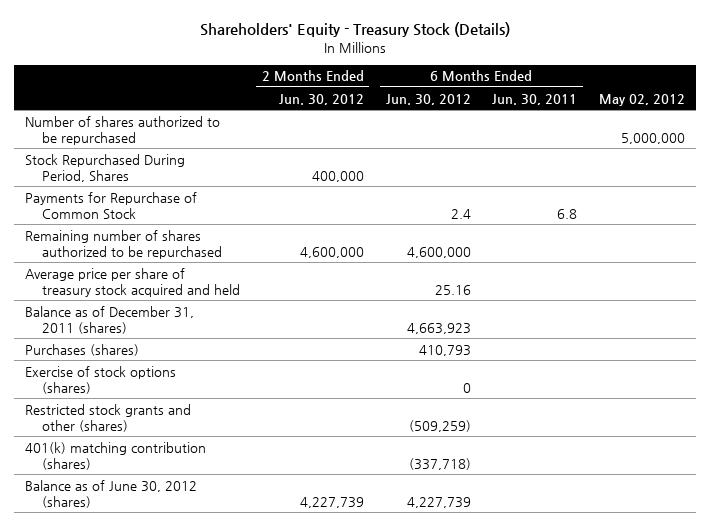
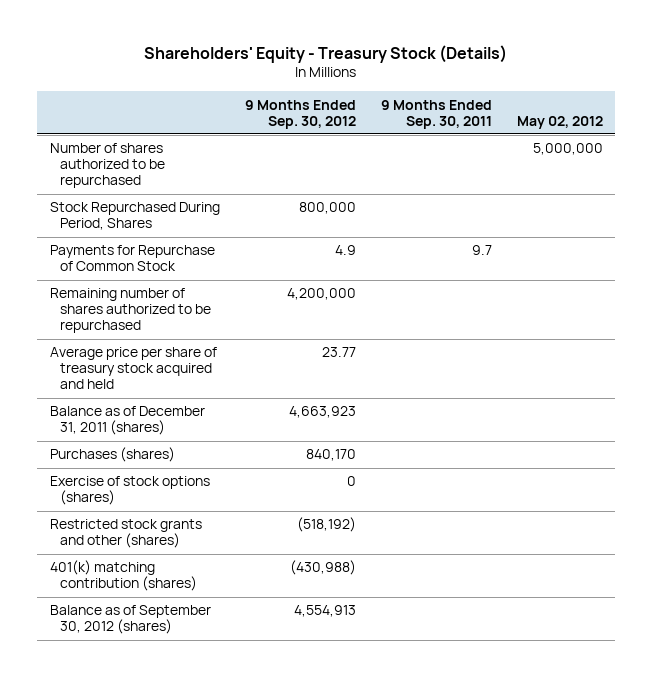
- | 2 Months Ended Jun. 30, 2012 | 6 Months Ended Jun. 30, 2012 | 6 Months Ended Jun. 30, 2011 | May 02, 2012
+ | 9 Months Ended Sep. 30, 2012 | 9 Months Ended Sep. 30, 2011 | May 02, 2012
- Balance as of June 30, 2012 (shares) | 4,227,739 | 4,227,739 | |
+ Balance as of September 30, 2012 (shares) | 4,554,913 | |

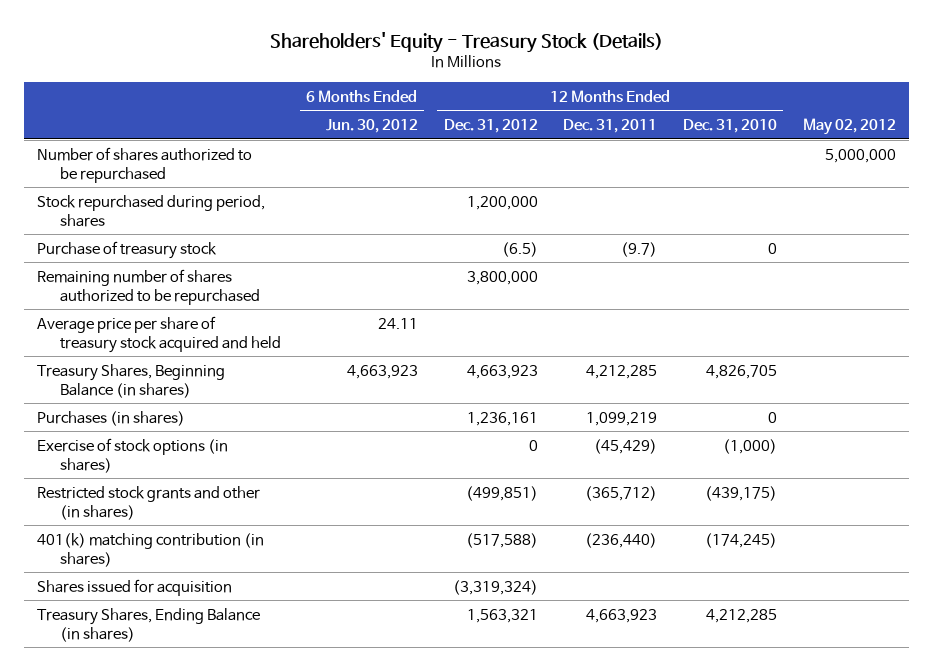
- | 9 Months Ended Sep. 30, 2012 | 9 Months Ended Sep. 30, 2011 | May 02, 2012
+ | 6 Months Ended Jun. 30, 2012 | 12 Months Ended Dec. 31, 2012 | 12 Months Ended Dec. 31, 2011 | 12 Months Ended Dec. 31, 2010 | May 02, 2012
- Stock Repurchased During Period, Shares | 800,000 | |
- Payments for Repurchase of Common Stock | 4.9 | 9.7 |
+ Stock repurchased during period, shares | | 1,200,000 | | |
+ Purchase of treasury stock | | (6.5) | (9.7) | 0 |
- Balance as of December 31, 2011 (shares) | 4,663,923 | |
- Purchases (shares) | 840,170 | |
- Exercise of stock options (shares) | 0 | |
- Restricted stock grants and other (shares) | (518,192) | |
- 401(k) matching contribution (shares) | (430,988) | |
- Balance as of September 30, 2012 (shares) | 4,554,913 | |
+ Treasury Shares, Beginning Balance (in shares) | 4,663,923 | 4,663,923 | 4,212,285 | 4,826,705 |
+ Purchases (in shares) | | 1,236,161 | 1,099,219 | 0 |
+ Exercise of stock options (in shares) | | 0 | (45,429) | (1,000) |
+ Restricted stock grants and other (in shares) | | (499,851) | (365,712) | (439,175) |
+ 401(k) matching contribution (in shares) | | (517,588) | (236,440) | (174,245) |
+ Shares issued for acquisition | | (3,319,324) | | |
+ Treasury Shares, Ending Balance (in shares) | | 1,563,321 | 4,663,923 | 4,212,285 |

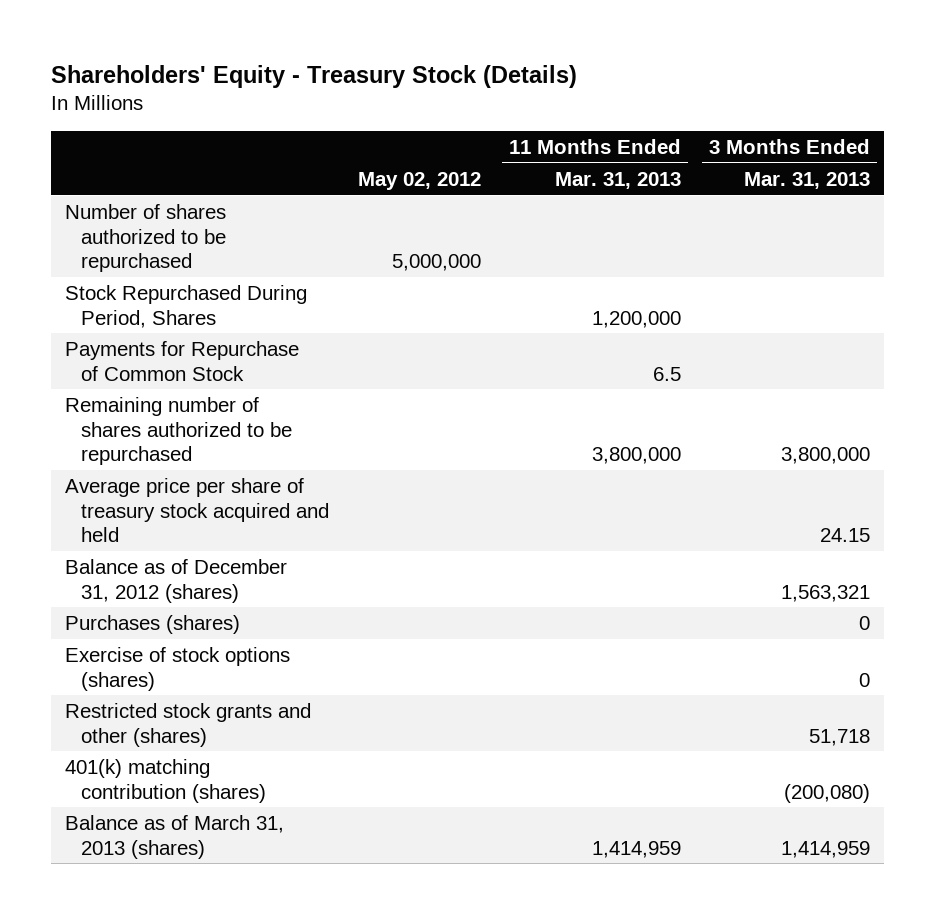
- | 6 Months Ended Jun. 30, 2012 | 12 Months Ended Dec. 31, 2012 | 12 Months Ended Dec. 31, 2011 | 12 Months Ended Dec. 31, 2010 | May 02, 2012
+ | May 02, 2012 | 11 Months Ended Mar. 31, 2013 | 3 Months Ended Mar. 31, 2013
- Stock repurchased during period, shares | | 1,200,000 | | |
- Purchase of treasury stock | | (6.5) | (9.7) | 0 |
+ Stock Repurchased During Period, Shares | | 1,200,000 |
+ Payments for Repurchase of Common Stock | | 6.5 |
- Treasury Shares, Beginning Balance (in shares) | 4,663,923 | 4,663,923 | 4,212,285 | 4,826,705 |
- Purchases (in shares) | | 1,236,161 | 1,099,219 | 0 |
- Exercise of stock options (in shares) | | 0 | (45,429) | (1,000) |
- Restricted stock grants and other (in shares) | | (499,851) | (365,712) | (439,175) |
- 401(k) matching contribution (in shares) | | (517,588) | (236,440) | (174,245) |
- Shares issued for acquisition | | (3,319,324) | | |
- Treasury Shares, Ending Balance (in shares) | | 1,563,321 | 4,663,923 | 4,212,285 |
+ Balance as of December 31, 2012 (shares) | | | 1,563,321
+ Purchases (shares) | | | 0
+ Exercise of stock options (shares) | | | 0
+ Restricted stock grants and other (shares) | | | 51,718
+ 401(k) matching contribution (shares) | | | (200,080)
+ Balance as of March 31, 2013 (shares) | | 1,414,959 | 1,414,959

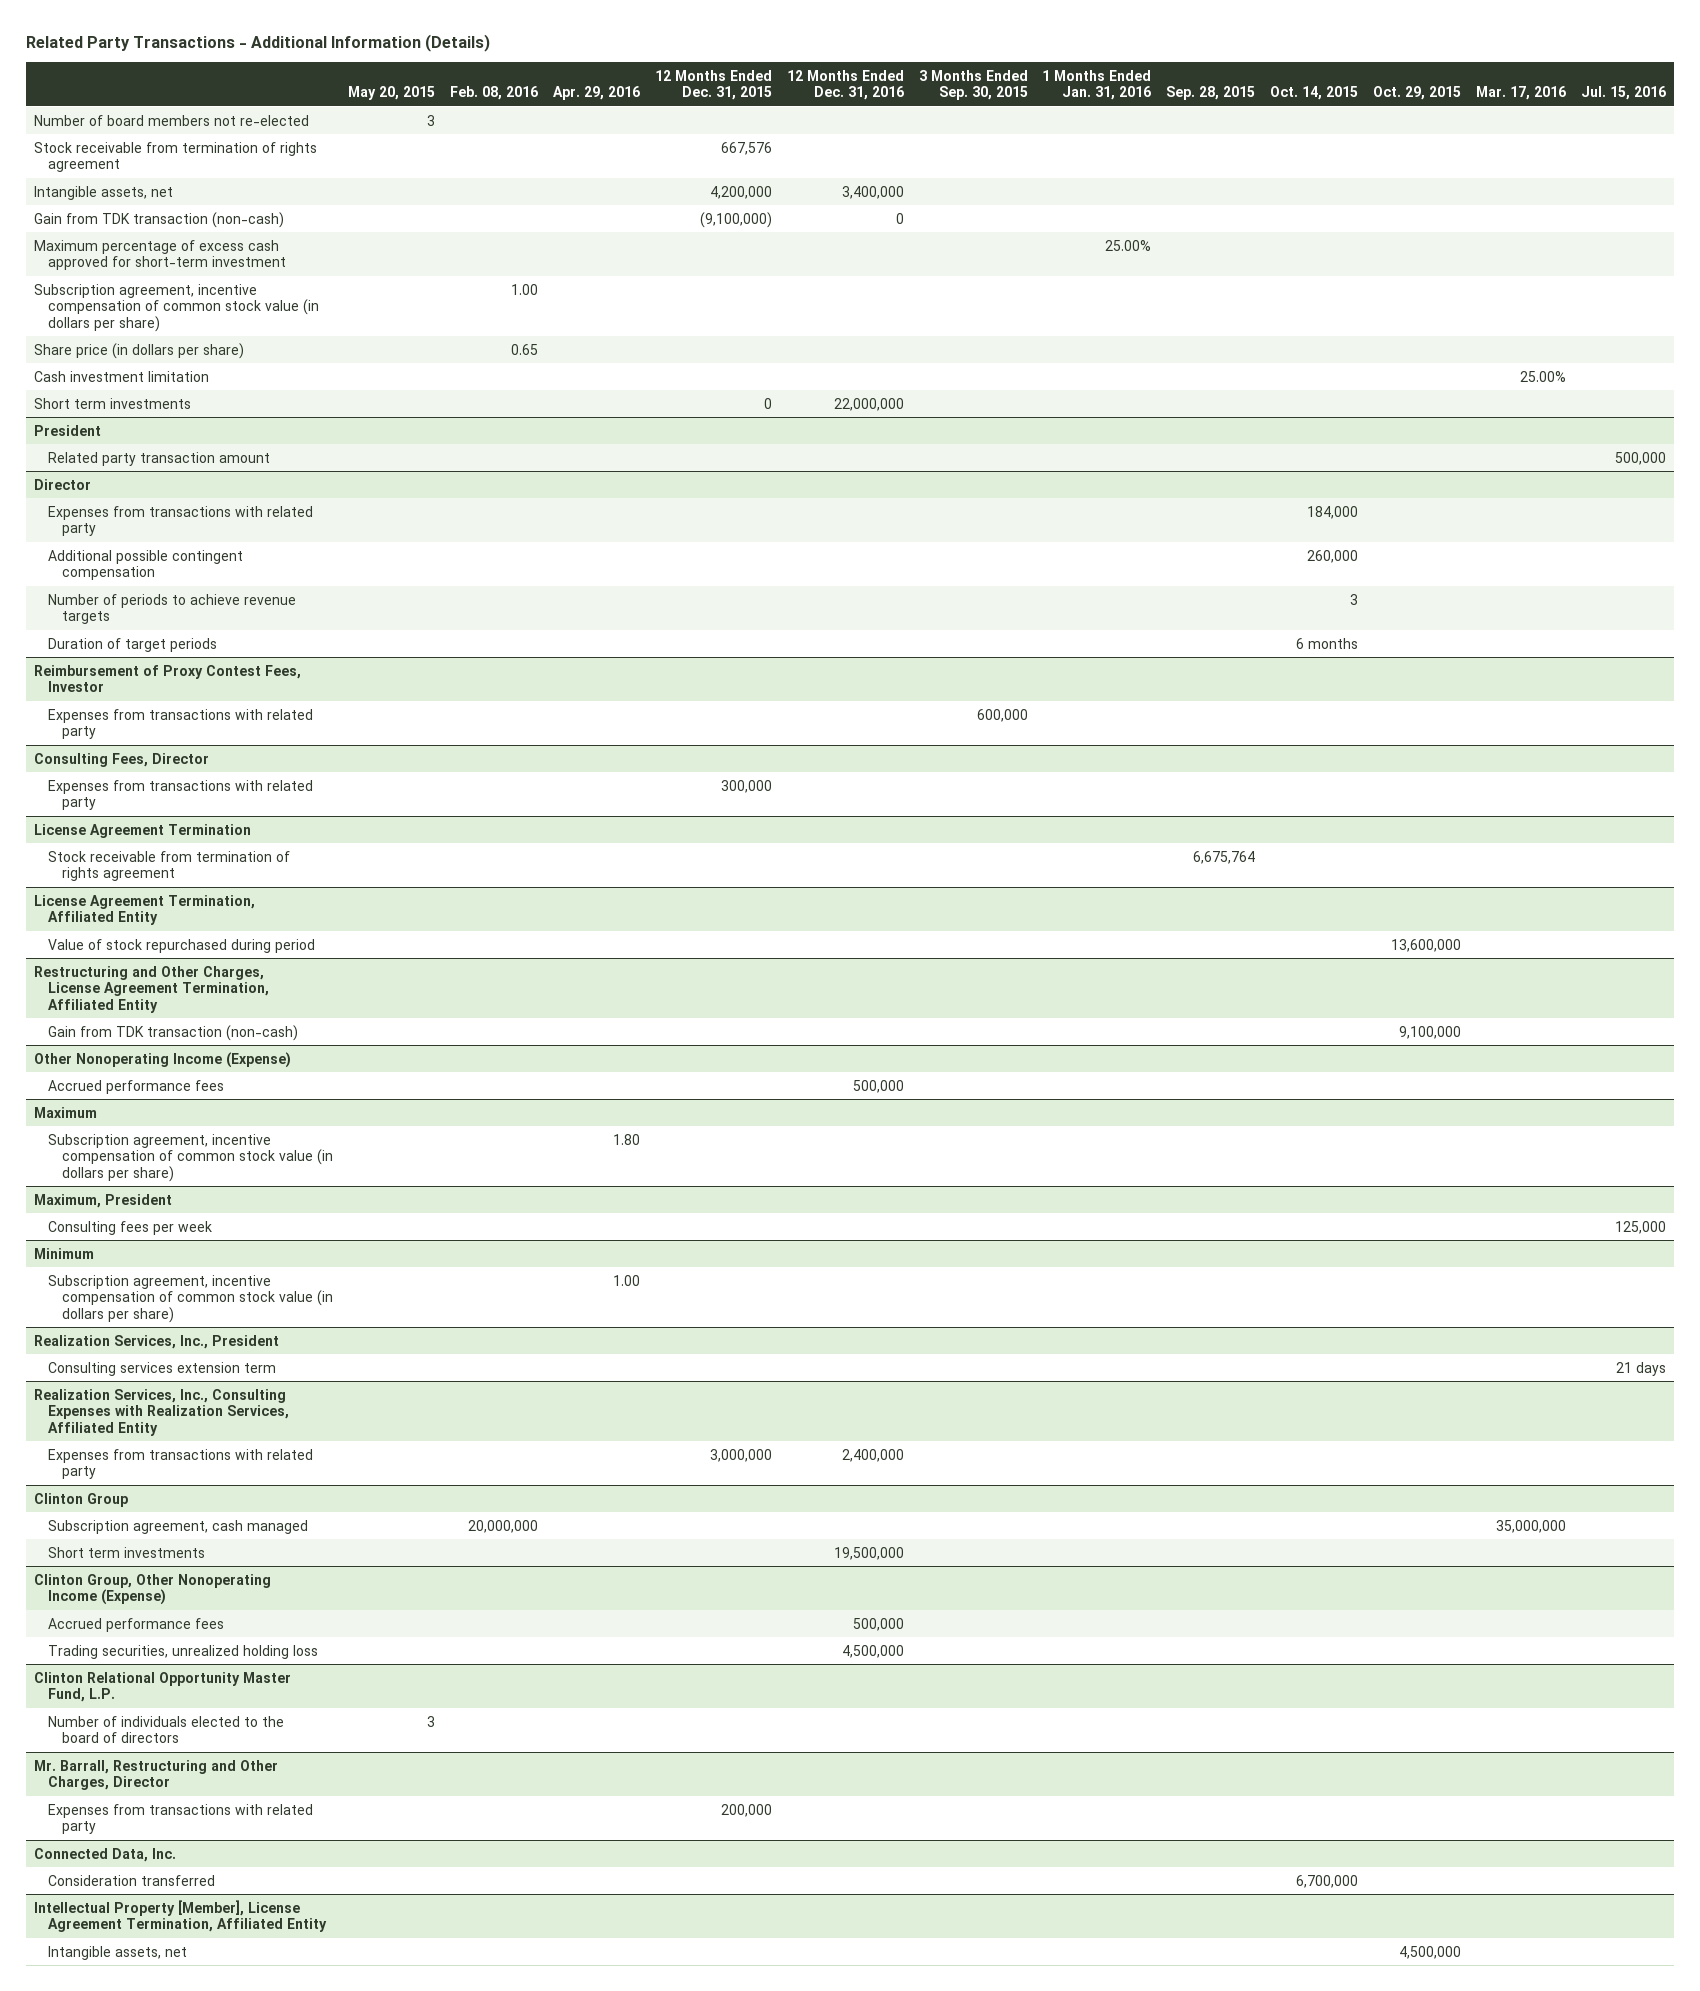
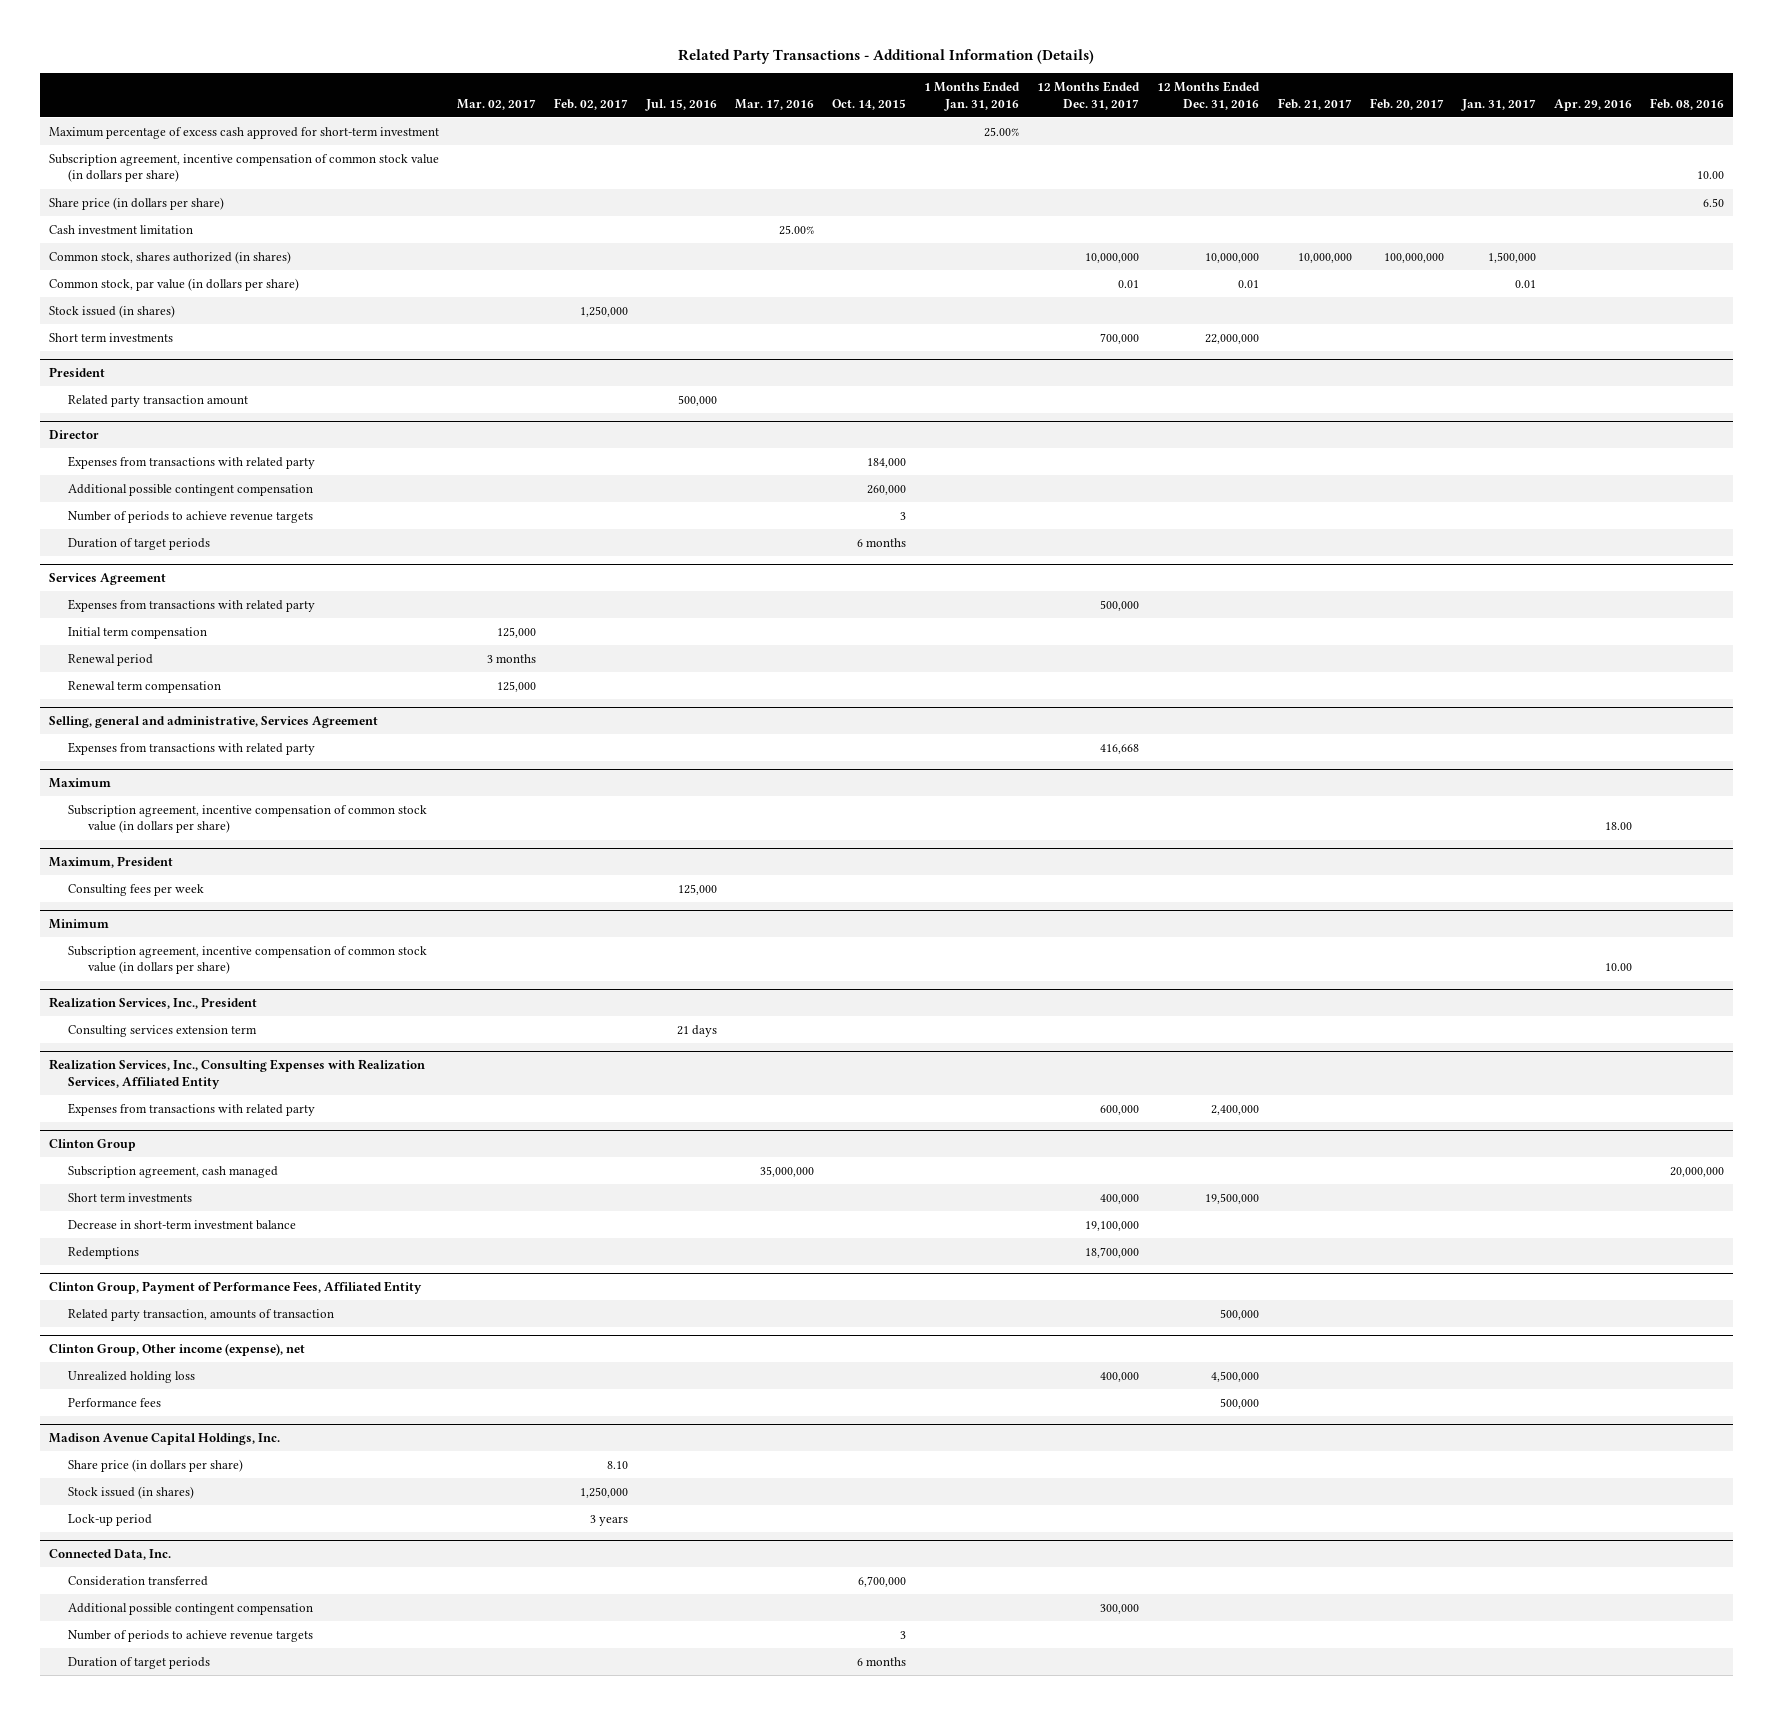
- | May 20, 2015 | Feb. 08, 2016 | Apr. 29, 2016 | 12 Months Ended Dec. 31, 2015 | 12 Months Ended Dec. 31, 2016 | 3 Months Ended Sep. 30, 2015 | 1 Months Ended Jan. 31, 2016 | Sep. 28, 2015 | Oct. 14, 2015 | Oct. 29, 2015 | Mar. 17, 2016 | Jul. 15, 2016
+ | Mar. 02, 2017 | Feb. 02, 2017 | Jul. 15, 2016 | Mar. 17, 2016 | Oct. 14, 2015 | 1 Months Ended Jan. 31, 2016 | 12 Months Ended Dec. 31, 2017 | 12 Months Ended Dec. 31, 2016 | Feb. 21, 2017 | Feb. 20, 2017 | Jan. 31, 2017 | Apr. 29, 2016 | Feb. 08, 2016
- Number of board members not re-elected | 3 | | | | | | | | | | |
- Stock receivable from termination of rights agreement | | | | 667,576 | | | | | | | |
- Intangible assets, net | | | | 4,200,000 | 3,400,000 | | | | | | |
- Gain from TDK transaction (non-cash) | | | | (9,100,000) | 0 | | | | | | |
- Subscription agreement, incentive compensation of common stock value (in dollars per share) | | 1.00 | | | | | | | | | |
- Share price (in dollars per share) | | 0.65 | | | | | | | | | |
+ Subscription agreement, incentive compensation of common stock value (in dollars per share) | | | | | | | | | | | | | 10.00
+ Share price (in dollars per share) | | | | | | | | | | | | | 6.50
+ Common stock, shares authorized (in shares) | | | | | | | 10,000,000 | 10,000,000 | 10,000,000 | 100,000,000 | 1,500,000 | |
+ Common stock, par value (in dollars per share) | | | | | | | 0.01 | 0.01 | | | 0.01 | |
+ Stock issued (in shares) | | 1,250,000 | | | | | | | | | | |
- Reimbursement of Proxy Contest Fees, Investor
- Expenses from transactions with related party | | | | | | 600,000 | | | | | |
- Consulting Fees, Director
- Expenses from transactions with related party | | | | 300,000 | | | | | | | |
- License Agreement Termination
- Stock receivable from termination of rights agreement | | | | | | | | 6,675,764 | | | |
- License Agreement Termination, Affiliated Entity
- Value of stock repurchased during period | | | | | | | | | | 13,600,000 | |
- Restructuring and Other Charges, License Agreement Termination, Affiliated Entity
- Gain from TDK transaction (non-cash) | | | | | | | | | | 9,100,000 | |
- Other Nonoperating Income (Expense)
- Accrued performance fees | | | | | 500,000 | | | | | | |
+ Services Agreement
+ Expenses from transactions with related party | | | | | | | 500,000 | | | | | |
+ Initial term compensation | 125,000 | | | | | | | | | | | |
+ Renewal period | 3 months | | | | | | | | | | | |
+ Renewal term compensation | 125,000 | | | | | | | | | | | |
+ Selling, general and administrative, Services Agreement
+ Expenses from transactions with related party | | | | | | | 416,668 | | | | | |
@ Maximum
- Subscription agreement, incentive compensation of common stock value (in dollars per share) | | | 1.80 | | | | | | | | |
+ Subscription agreement, incentive compensation of common stock value (in dollars per share) | | | | | | | | | | | | 18.00 |
@ Minimum
- Subscription agreement, incentive compensation of common stock value (in dollars per share) | | | 1.00 | | | | | | | | |
+ Subscription agreement, incentive compensation of common stock value (in dollars per share) | | | | | | | | | | | | 10.00 |
- Clinton Group, Other Nonoperating Income (Expense)
- Accrued performance fees | | | | | 500,000 | | | | | | |
- Trading securities, unrealized holding loss | | | | | 4,500,000 | | | | | | |
- Clinton Relational Opportunity Master Fund, L.P.
- Number of individuals elected to the board of directors | 3 | | | | | | | | | | |
- Mr. Barrall, Restructuring and Other Charges, Director
- Expenses from transactions with related party | | | | 200,000 | | | | | | | |
@ Clinton Group
+ Decrease in short-term investment balance | | | | | | | 19,100,000 | | | | | |
+ Redemptions | | | | | | | 18,700,000 | | | | | |
+ Clinton Group, Payment of Performance Fees, Affiliated Entity
+ Related party transaction, amounts of transaction | | | | | | | | 500,000 | | | | |
+ Clinton Group, Other income (expense), net
+ Unrealized holding loss | | | | | | | 400,000 | 4,500,000 | | | | |
+ Performance fees | | | | | | | | 500,000 | | | | |
+ Madison Avenue Capital Holdings, Inc.
+ Share price (in dollars per share) | | 8.10 | | | | | | | | | | |
+ Stock issued (in shares) | | 1,250,000 | | | | | | | | | | |
+ Lock-up period | | 3 years | | | | | | | | | | |
- Intellectual Property [Member], License Agreement Termination, Affiliated Entity
- Intangible assets, net | | | | | | | | | | 4,500,000 | |
@ Connected Data, Inc.
+ Additional possible contingent compensation | | | | | | | 300,000 | | | | | |
+ Number of periods to achieve revenue targets | | | | | 3 | | | | | | | |
+ Duration of target periods | | | | | 6 months | | | | | | | |

